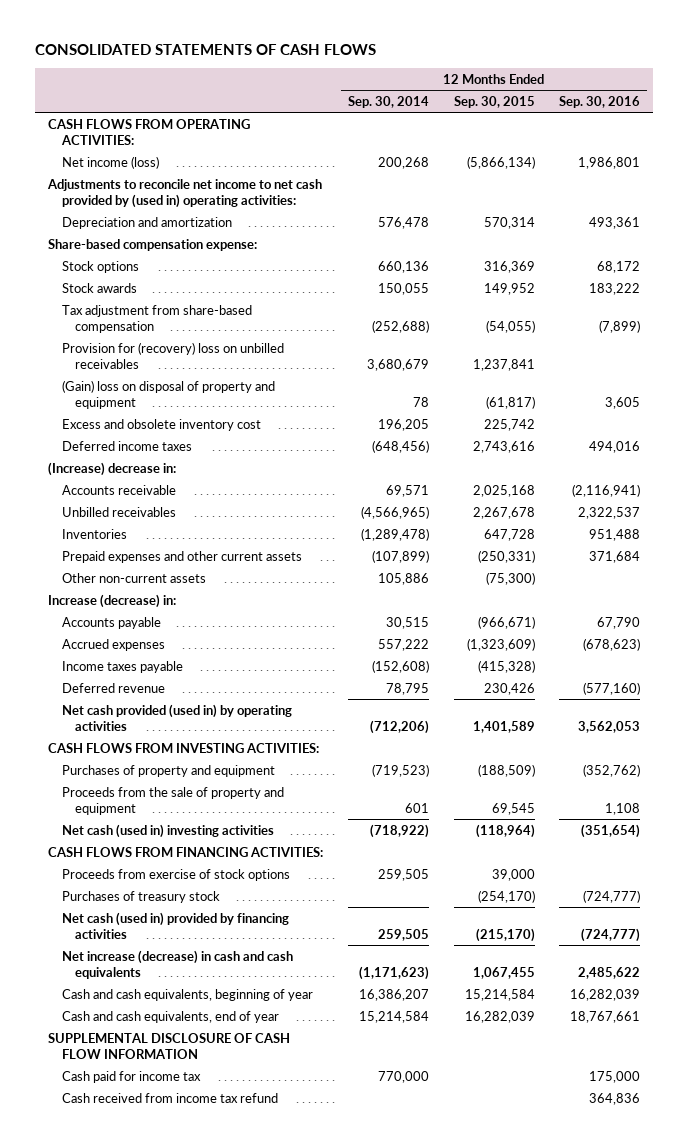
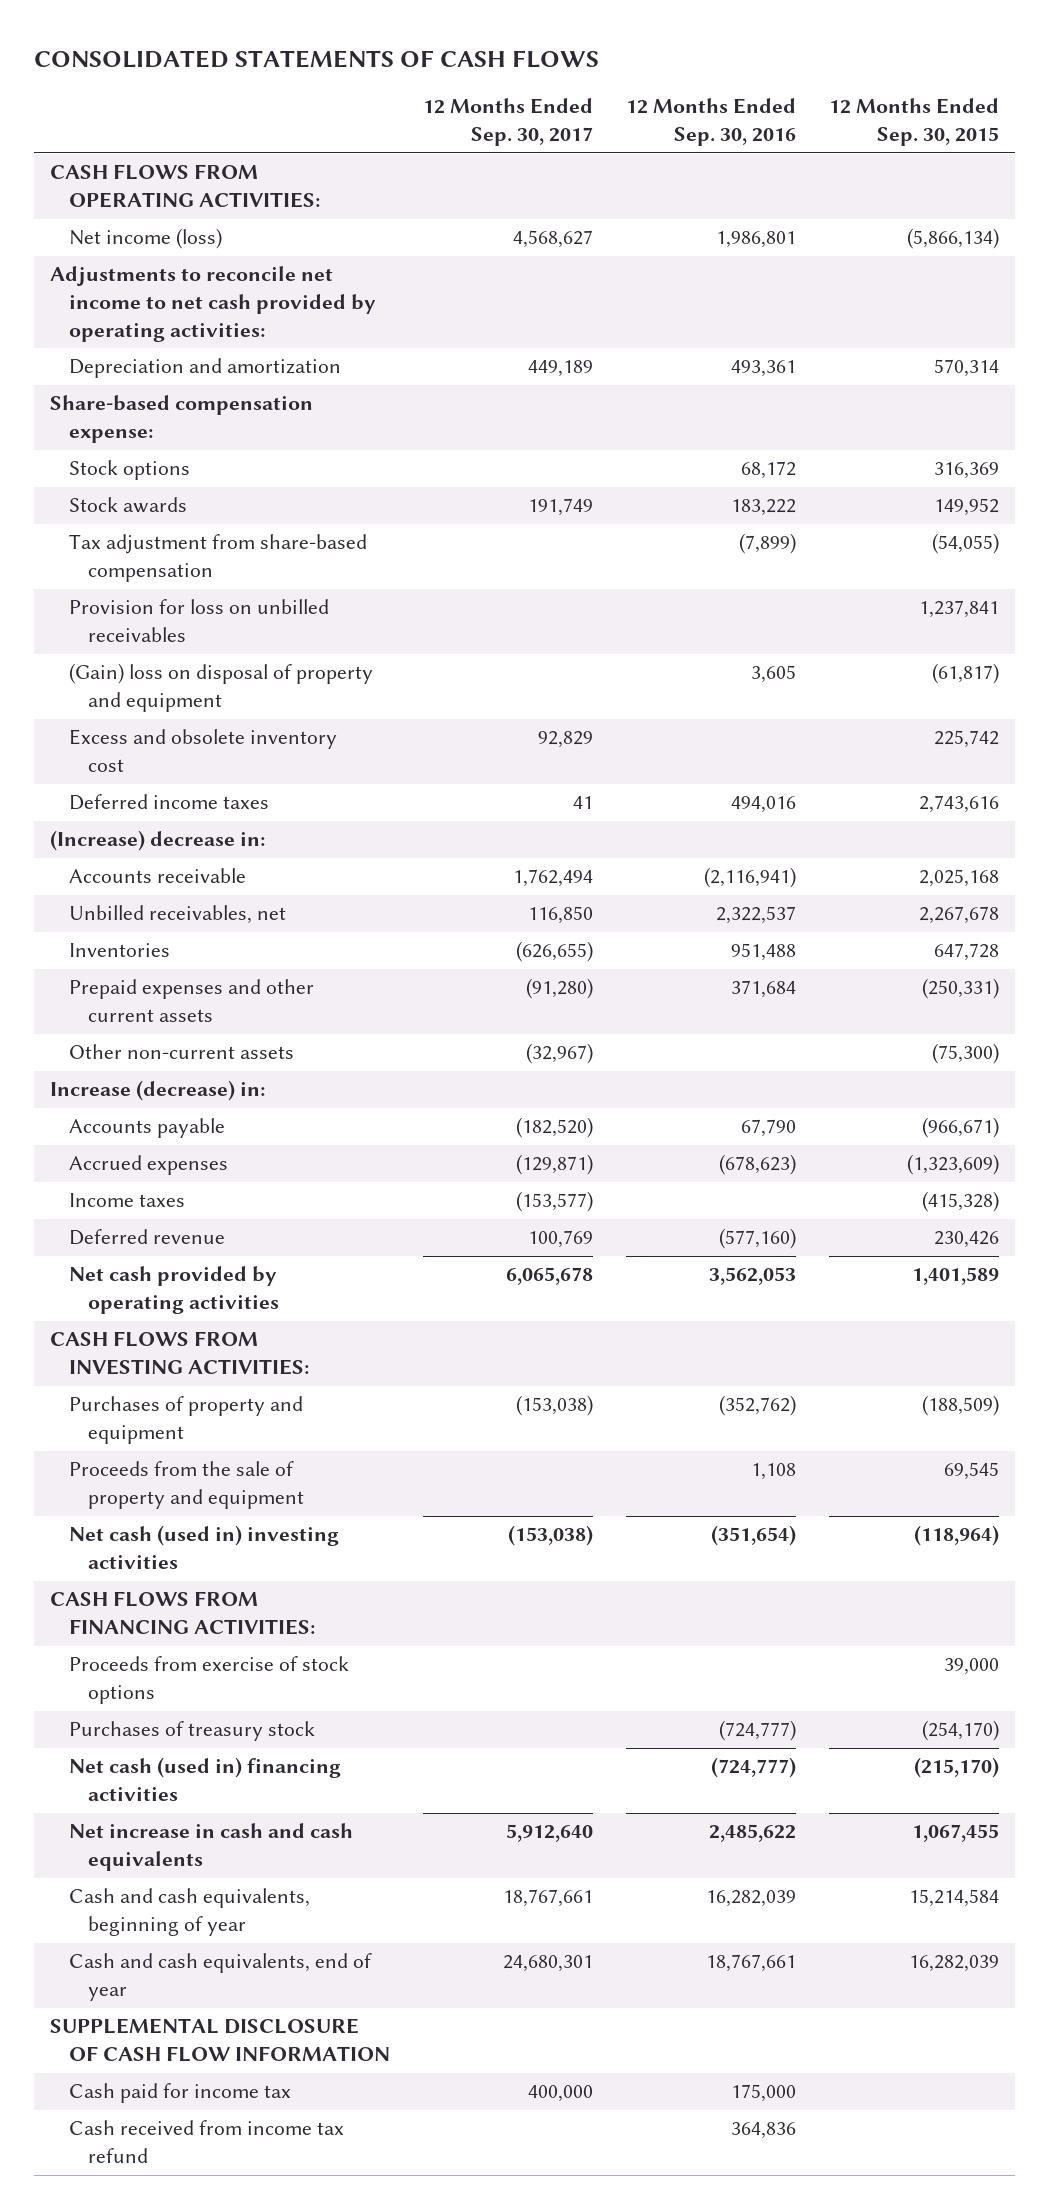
- | 12 Months Ended Sep. 30, 2014 | 12 Months Ended Sep. 30, 2015 | 12 Months Ended Sep. 30, 2016
+ | 12 Months Ended Sep. 30, 2017 | 12 Months Ended Sep. 30, 2016 | 12 Months Ended Sep. 30, 2015
- Adjustments to reconcile net income to net cash provided by (used in) operating activities:
+ Adjustments to reconcile net income to net cash provided by operating activities:
- Provision for (recovery) loss on unbilled receivables | 3,680,679 | 1,237,841 |
+ Provision for loss on unbilled receivables | | | 1,237,841
- Unbilled receivables | (4,566,965) | 2,267,678 | 2,322,537
+ Unbilled receivables, net | 116,850 | 2,322,537 | 2,267,678
- Income taxes payable | (152,608) | (415,328) |
+ Income taxes | (153,577) | | (415,328)
- Net cash provided (used in) by operating activities | (712,206) | 1,401,589 | 3,562,053
+ Net cash provided by operating activities | 6,065,678 | 3,562,053 | 1,401,589
- Net cash (used in) provided by financing activities | 259,505 | (215,170) | (724,777)
- Net increase (decrease) in cash and cash equivalents | (1,171,623) | 1,067,455 | 2,485,622
+ Net cash (used in) financing activities | | (724,777) | (215,170)
+ Net increase in cash and cash equivalents | 5,912,640 | 2,485,622 | 1,067,455

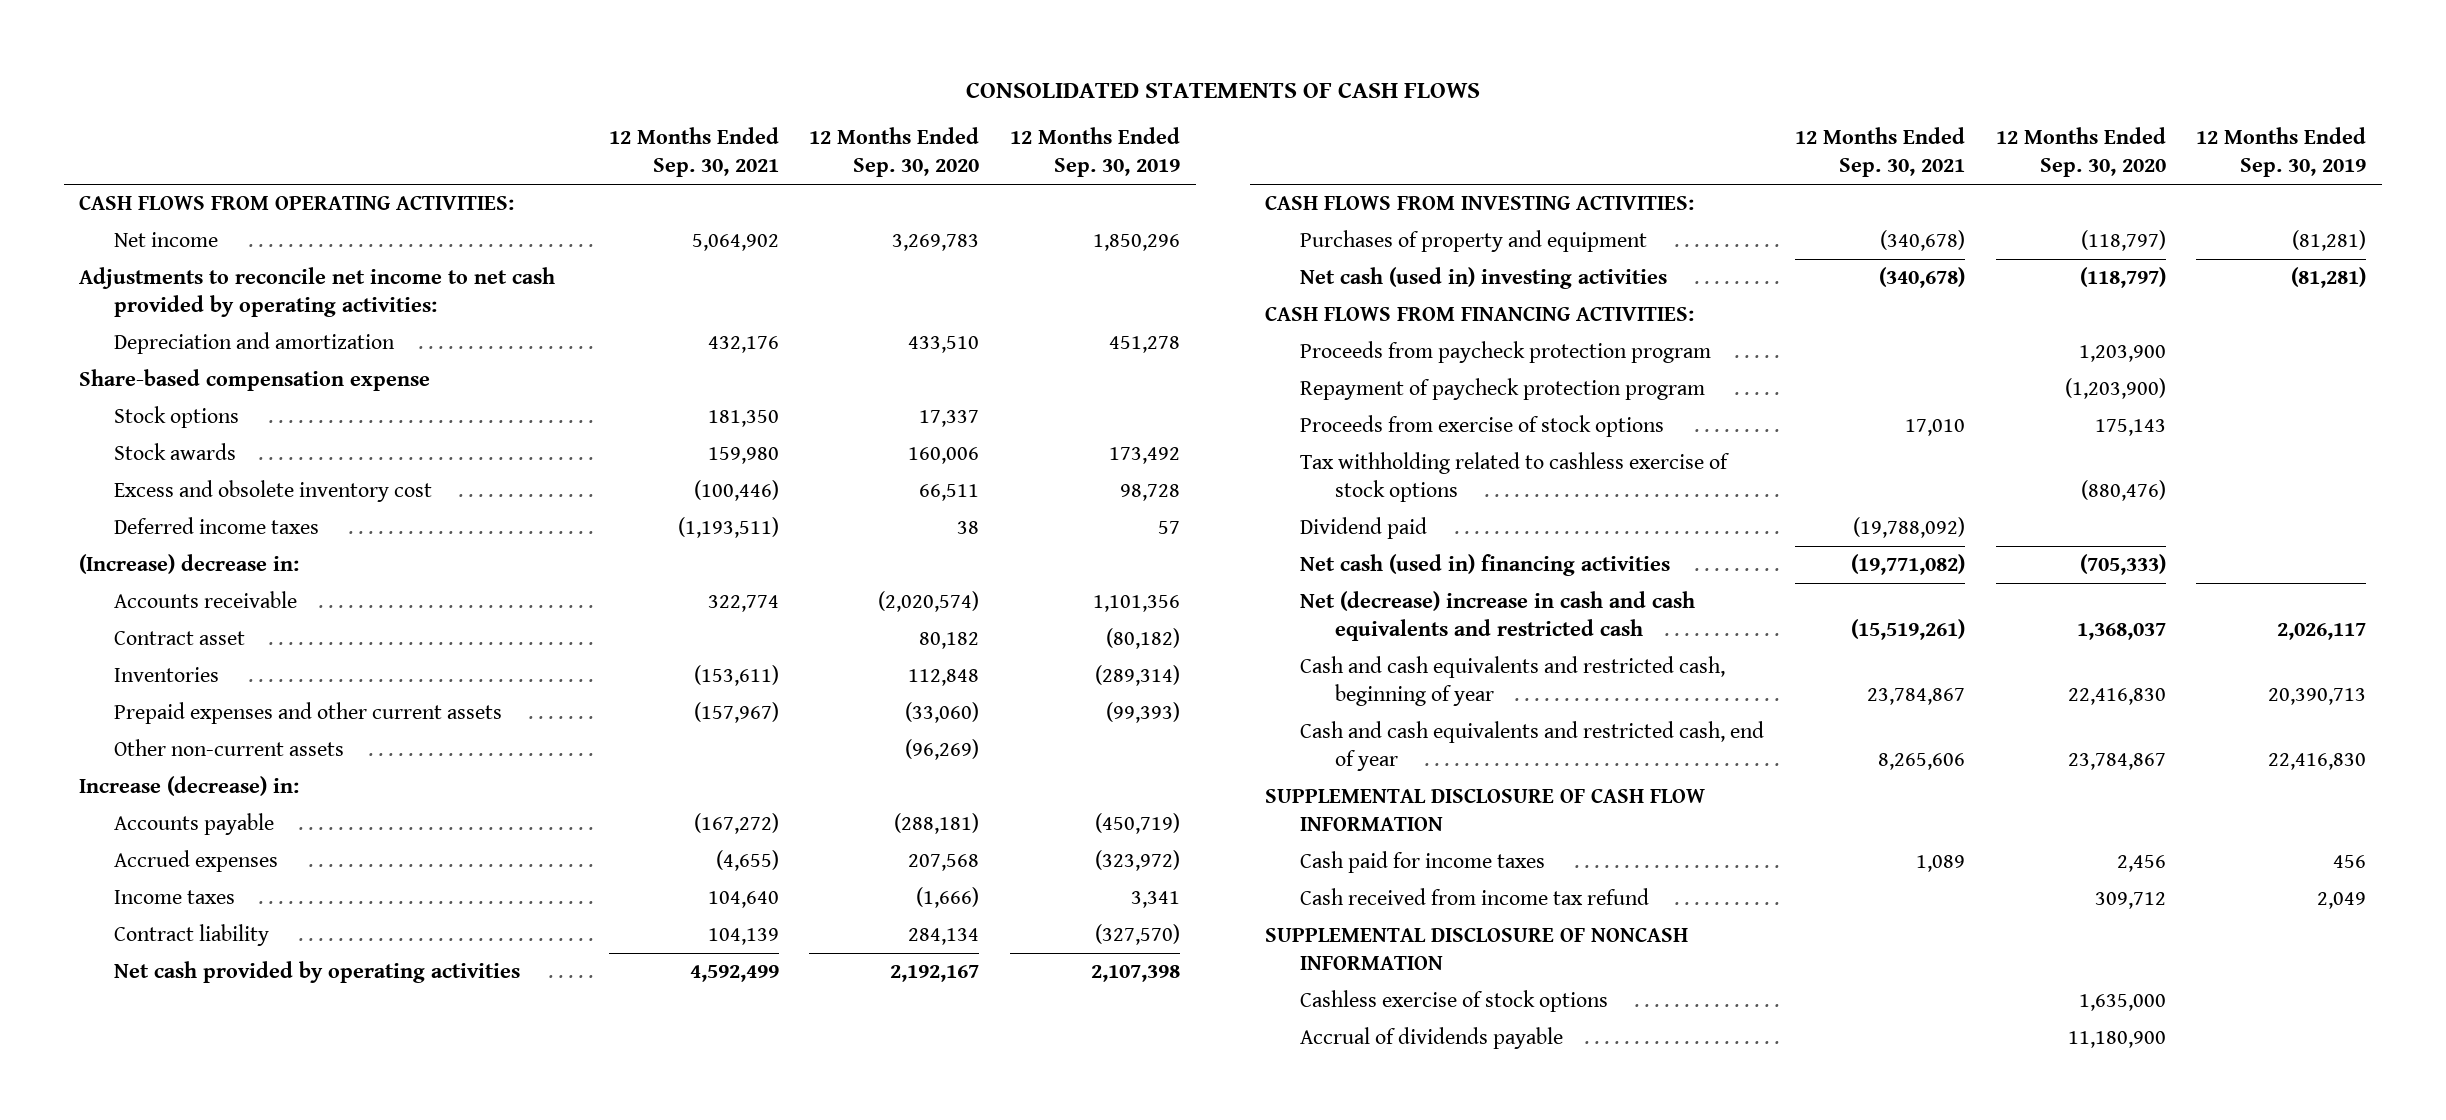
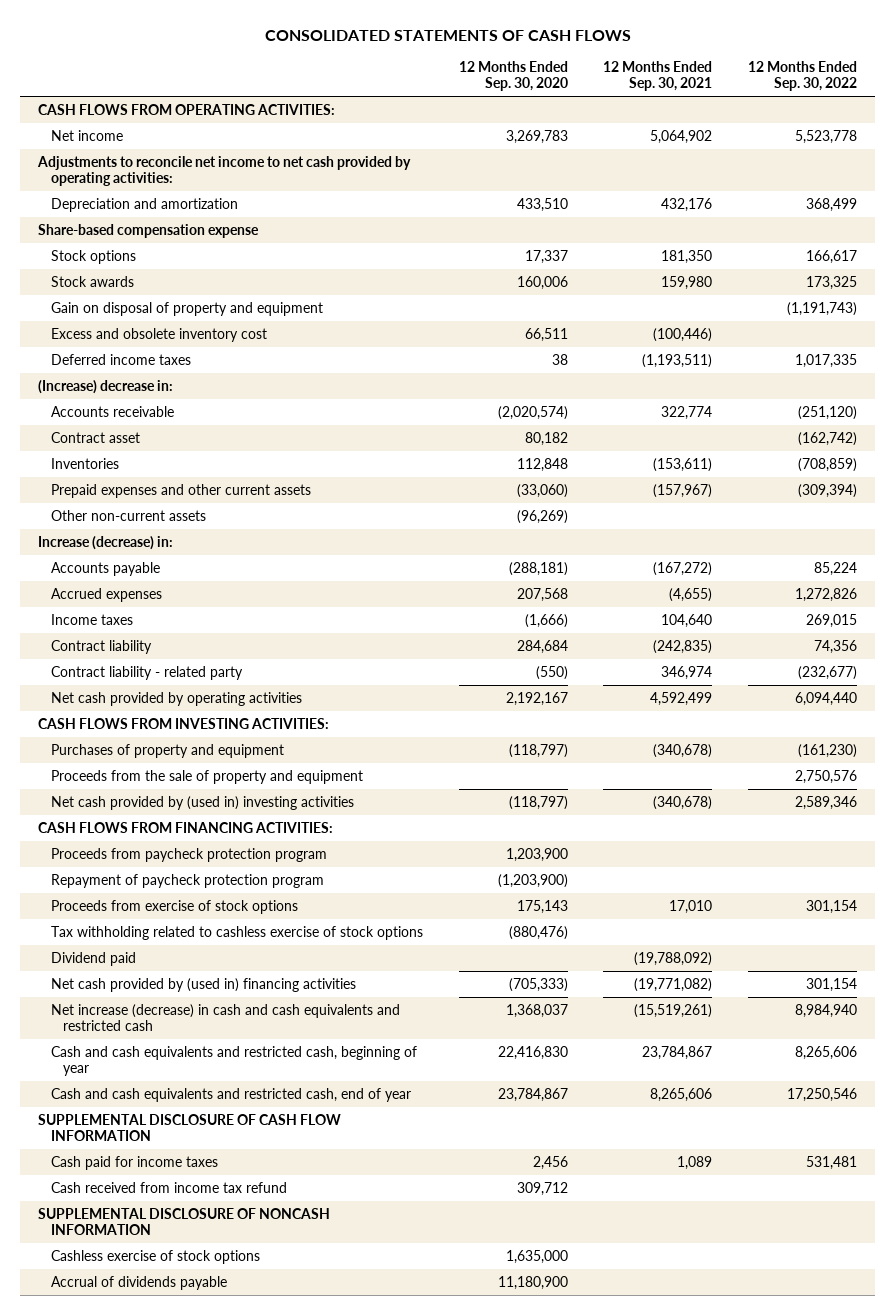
- | 12 Months Ended Sep. 30, 2021 | 12 Months Ended Sep. 30, 2020 | 12 Months Ended Sep. 30, 2019
+ | 12 Months Ended Sep. 30, 2020 | 12 Months Ended Sep. 30, 2021 | 12 Months Ended Sep. 30, 2022
+ Gain on disposal of property and equipment | | | (1,191,743)
- Contract liability | 104,139 | 284,134 | (327,570)
+ Contract liability | 284,684 | (242,835) | 74,356
+ Contract liability - related party | (550) | 346,974 | (232,677)
- Net cash (used in) investing activities | (340,678) | (118,797) | (81,281)
+ Proceeds from the sale of property and equipment | | | 2,750,576
+ Net cash provided by (used in) investing activities | (118,797) | (340,678) | 2,589,346
- Net cash (used in) financing activities | (19,771,082) | (705,333) |
- Net (decrease) increase in cash and cash equivalents and restricted cash | (15,519,261) | 1,368,037 | 2,026,117
+ Net cash provided by (used in) financing activities | (705,333) | (19,771,082) | 301,154
+ Net increase (decrease) in cash and cash equivalents and restricted cash | 1,368,037 | (15,519,261) | 8,984,940

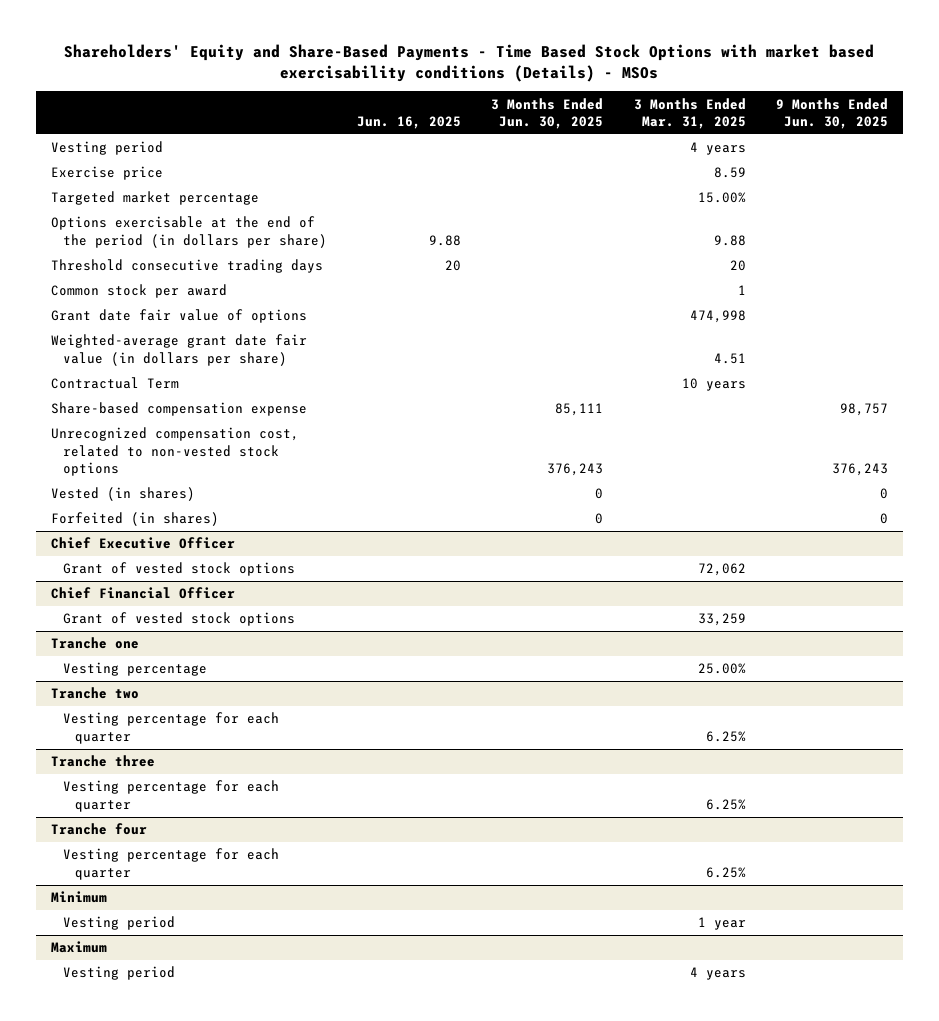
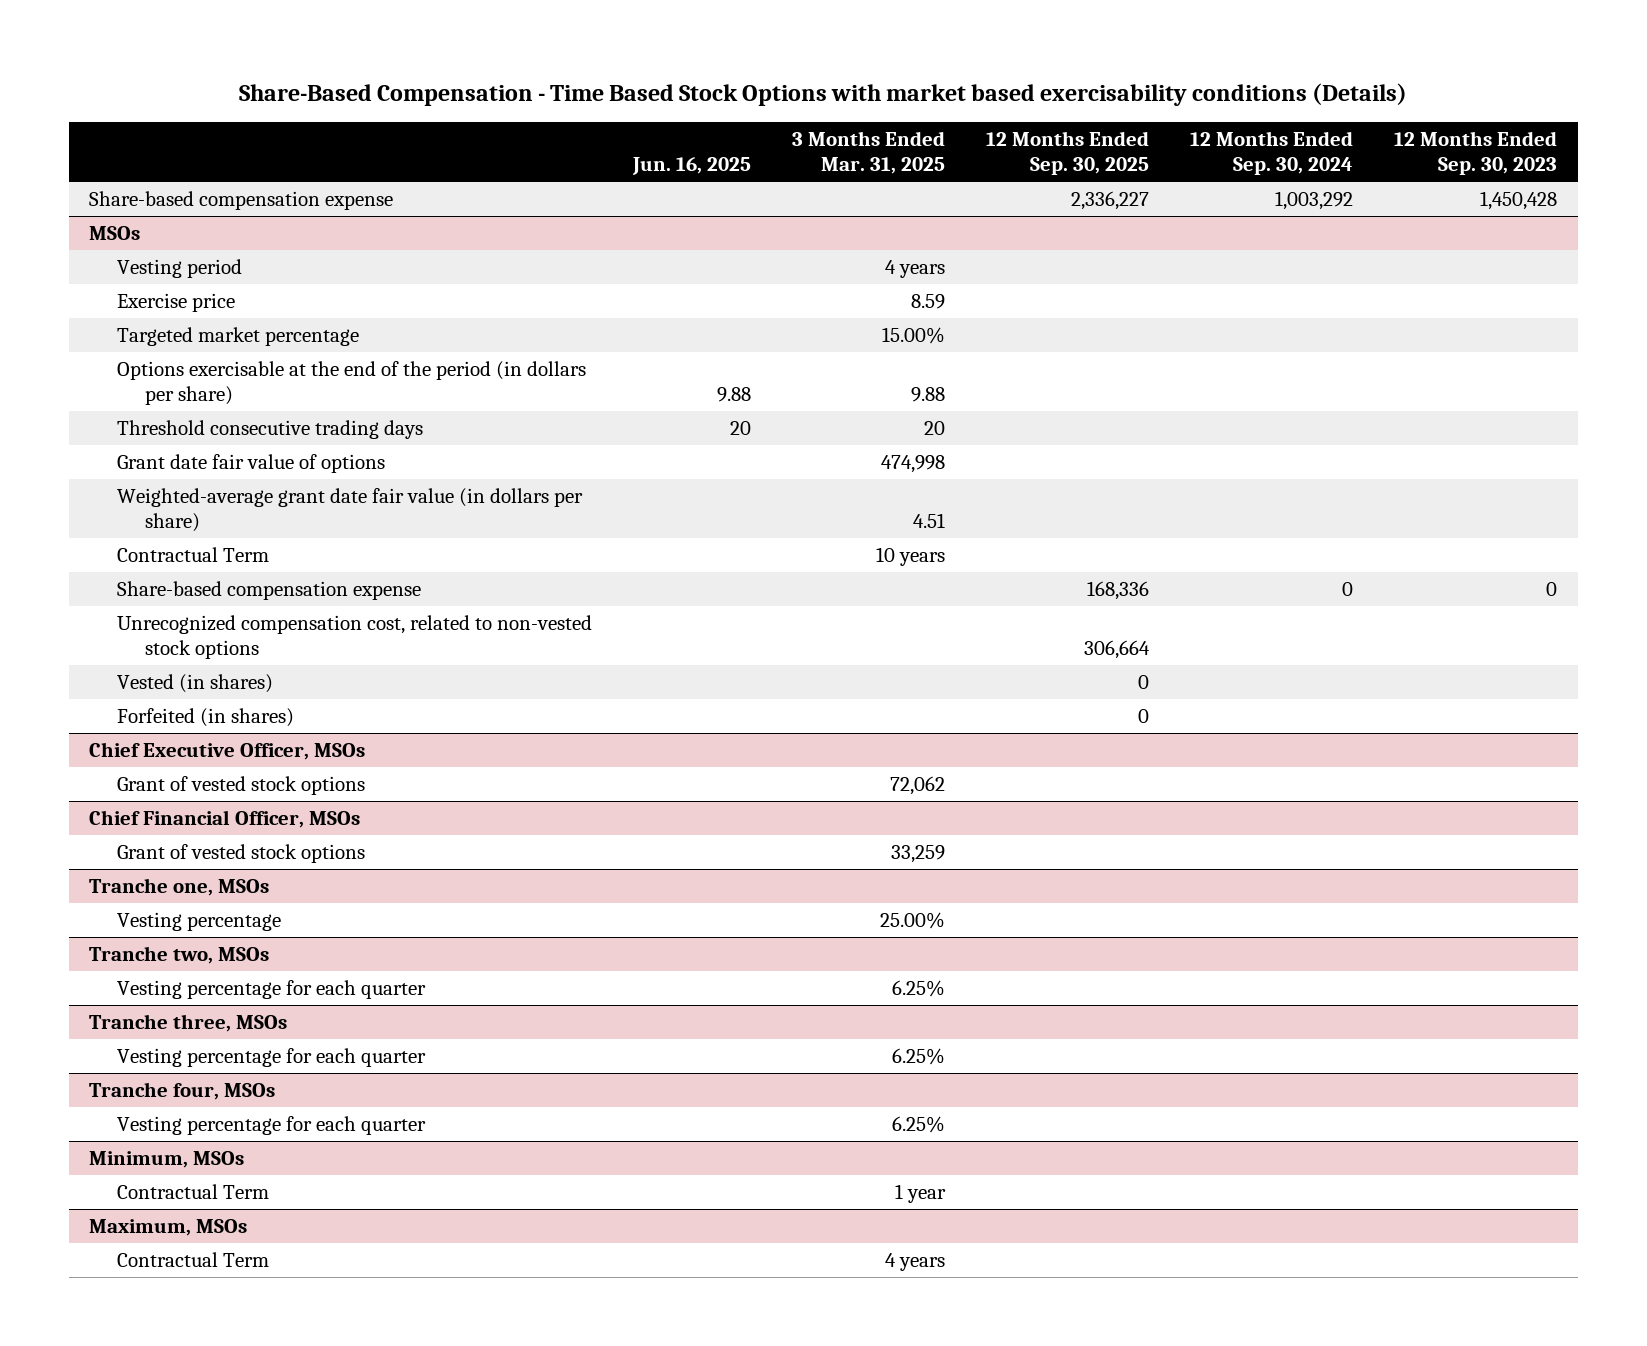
- Shareholders' Equity and Share-Based Payments - Time Based Stock Options with market based exercisability conditions (Details) - MSOs
+ Share-Based Compensation - Time Based Stock Options with market based exercisability conditions (Details)
- | Jun. 16, 2025 | 3 Months Ended Jun. 30, 2025 | 3 Months Ended Mar. 31, 2025 | 9 Months Ended Jun. 30, 2025
+ | Jun. 16, 2025 | 3 Months Ended Mar. 31, 2025 | 12 Months Ended Sep. 30, 2025 | 12 Months Ended Sep. 30, 2024 | 12 Months Ended Sep. 30, 2023
+ Share-based compensation expense | | | 2,336,227 | 1,003,292 | 1,450,428
+ MSOs
- Common stock per award | | | 1 |
- Chief Executive Officer
+ Chief Executive Officer, MSOs
- Chief Financial Officer
+ Chief Financial Officer, MSOs
- Tranche one
+ Tranche one, MSOs
- Tranche two
+ Tranche two, MSOs
- Tranche three
+ Tranche three, MSOs
- Tranche four
+ Tranche four, MSOs
- Minimum
- Vesting period | | | 1 year |
- Maximum
- Vesting period | | | 4 years |
+ Minimum, MSOs
+ Contractual Term | | 1 year | | |
+ Maximum, MSOs
+ Contractual Term | | 4 years | | |

